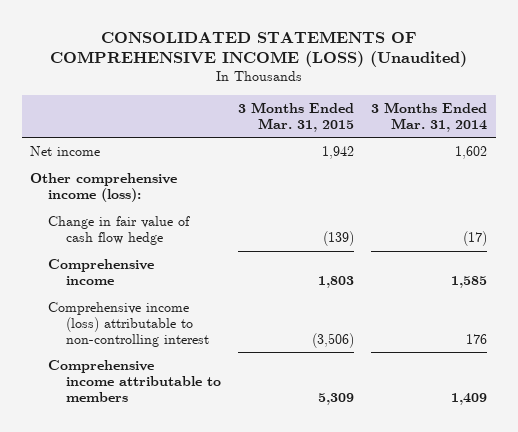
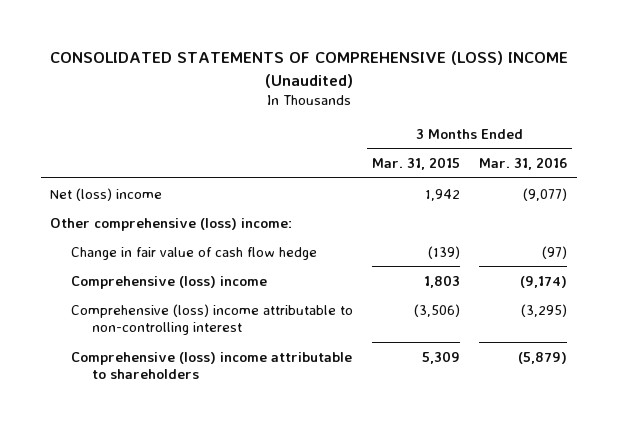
- CONSOLIDATED STATEMENTS OF COMPREHENSIVE INCOME (LOSS) (Unaudited)
+ CONSOLIDATED STATEMENTS OF COMPREHENSIVE (LOSS) INCOME (Unaudited)
- | 3 Months Ended Mar. 31, 2015 | 3 Months Ended Mar. 31, 2014
+ | 3 Months Ended Mar. 31, 2015 | 3 Months Ended Mar. 31, 2016
- Net income | 1,942 | 1,602
- Other comprehensive income (loss):
+ Net (loss) income | 1,942 | (9,077)
+ Other comprehensive (loss) income:
- Comprehensive income | 1,803 | 1,585
- Comprehensive income (loss) attributable to non-controlling interest | (3,506) | 176
- Comprehensive income attributable to members | 5,309 | 1,409
+ Comprehensive (loss) income | 1,803 | (9,174)
+ Comprehensive (loss) income attributable to non-controlling interest | (3,506) | (3,295)
+ Comprehensive (loss) income attributable to shareholders | 5,309 | (5,879)

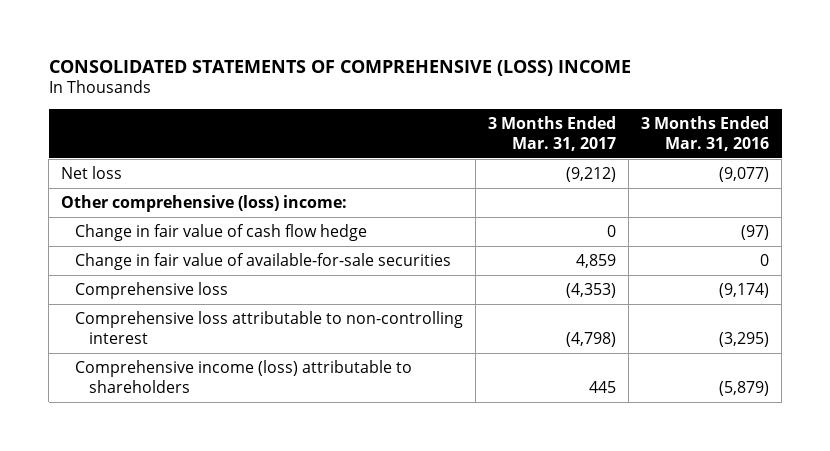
- CONSOLIDATED STATEMENTS OF COMPREHENSIVE (LOSS) INCOME (Unaudited)
+ CONSOLIDATED STATEMENTS OF COMPREHENSIVE (LOSS) INCOME
- | 3 Months Ended Mar. 31, 2015 | 3 Months Ended Mar. 31, 2016
+ | 3 Months Ended Mar. 31, 2017 | 3 Months Ended Mar. 31, 2016
- Net (loss) income | 1,942 | (9,077)
+ Net loss | (9,212) | (9,077)
- Comprehensive (loss) income | 1,803 | (9,174)
- Comprehensive (loss) income attributable to non-controlling interest | (3,506) | (3,295)
- Comprehensive (loss) income attributable to shareholders | 5,309 | (5,879)
+ Change in fair value of available-for-sale securities | 4,859 | 0
+ Comprehensive loss | (4,353) | (9,174)
+ Comprehensive loss attributable to non-controlling interest | (4,798) | (3,295)
+ Comprehensive income (loss) attributable to shareholders | 445 | (5,879)

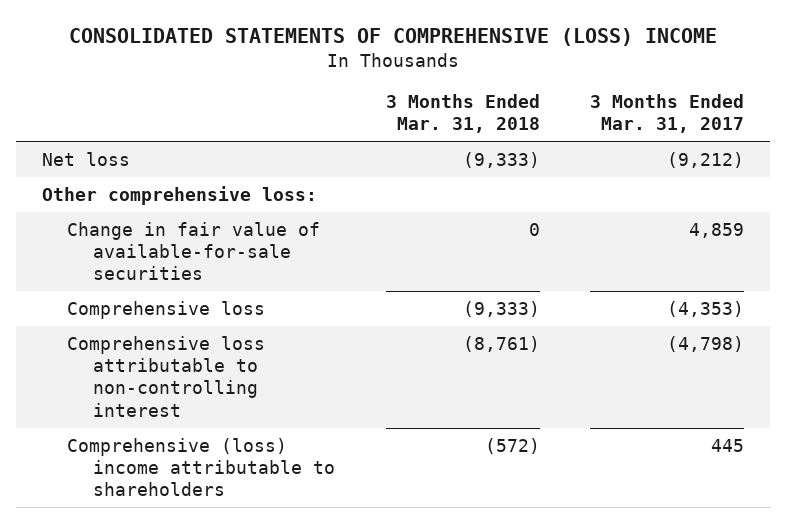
- | 3 Months Ended Mar. 31, 2017 | 3 Months Ended Mar. 31, 2016
+ | 3 Months Ended Mar. 31, 2018 | 3 Months Ended Mar. 31, 2017
- Other comprehensive (loss) income:
- Change in fair value of cash flow hedge | 0 | (97)
+ Other comprehensive loss:
- Comprehensive income (loss) attributable to shareholders | 445 | (5,879)
+ Comprehensive (loss) income attributable to shareholders | (572) | 445

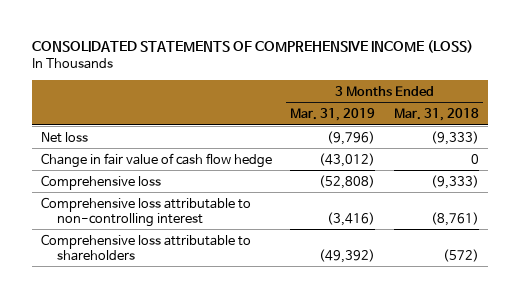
- CONSOLIDATED STATEMENTS OF COMPREHENSIVE (LOSS) INCOME
+ CONSOLIDATED STATEMENTS OF COMPREHENSIVE INCOME (LOSS)
- | 3 Months Ended Mar. 31, 2018 | 3 Months Ended Mar. 31, 2017
+ | 3 Months Ended Mar. 31, 2019 | 3 Months Ended Mar. 31, 2018
- Other comprehensive loss:
- Change in fair value of available-for-sale securities | 0 | 4,859
+ Change in fair value of cash flow hedge | (43,012) | 0
- Comprehensive (loss) income attributable to shareholders | (572) | 445
+ Comprehensive loss attributable to shareholders | (49,392) | (572)

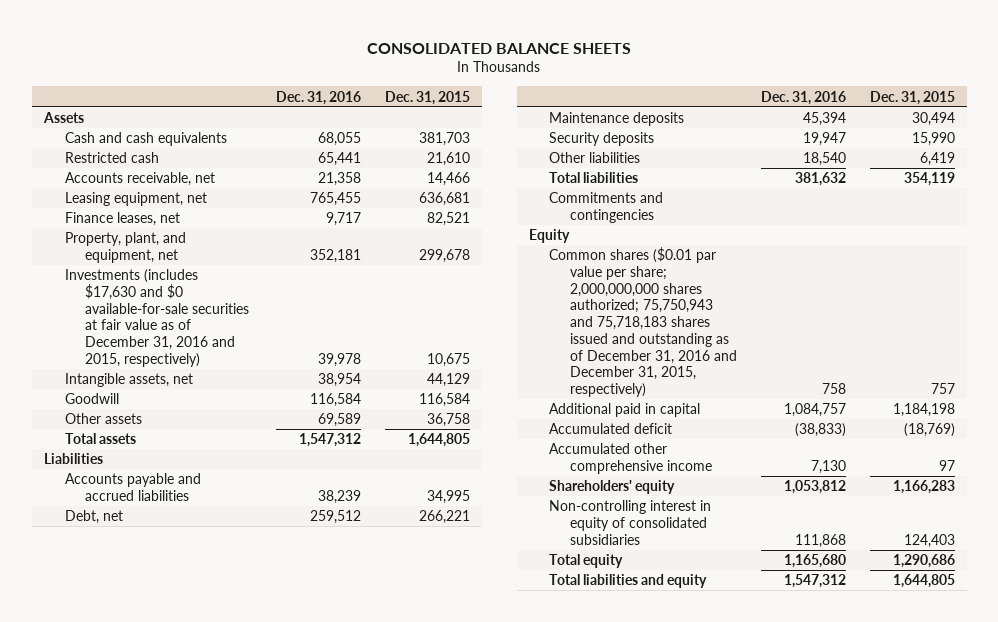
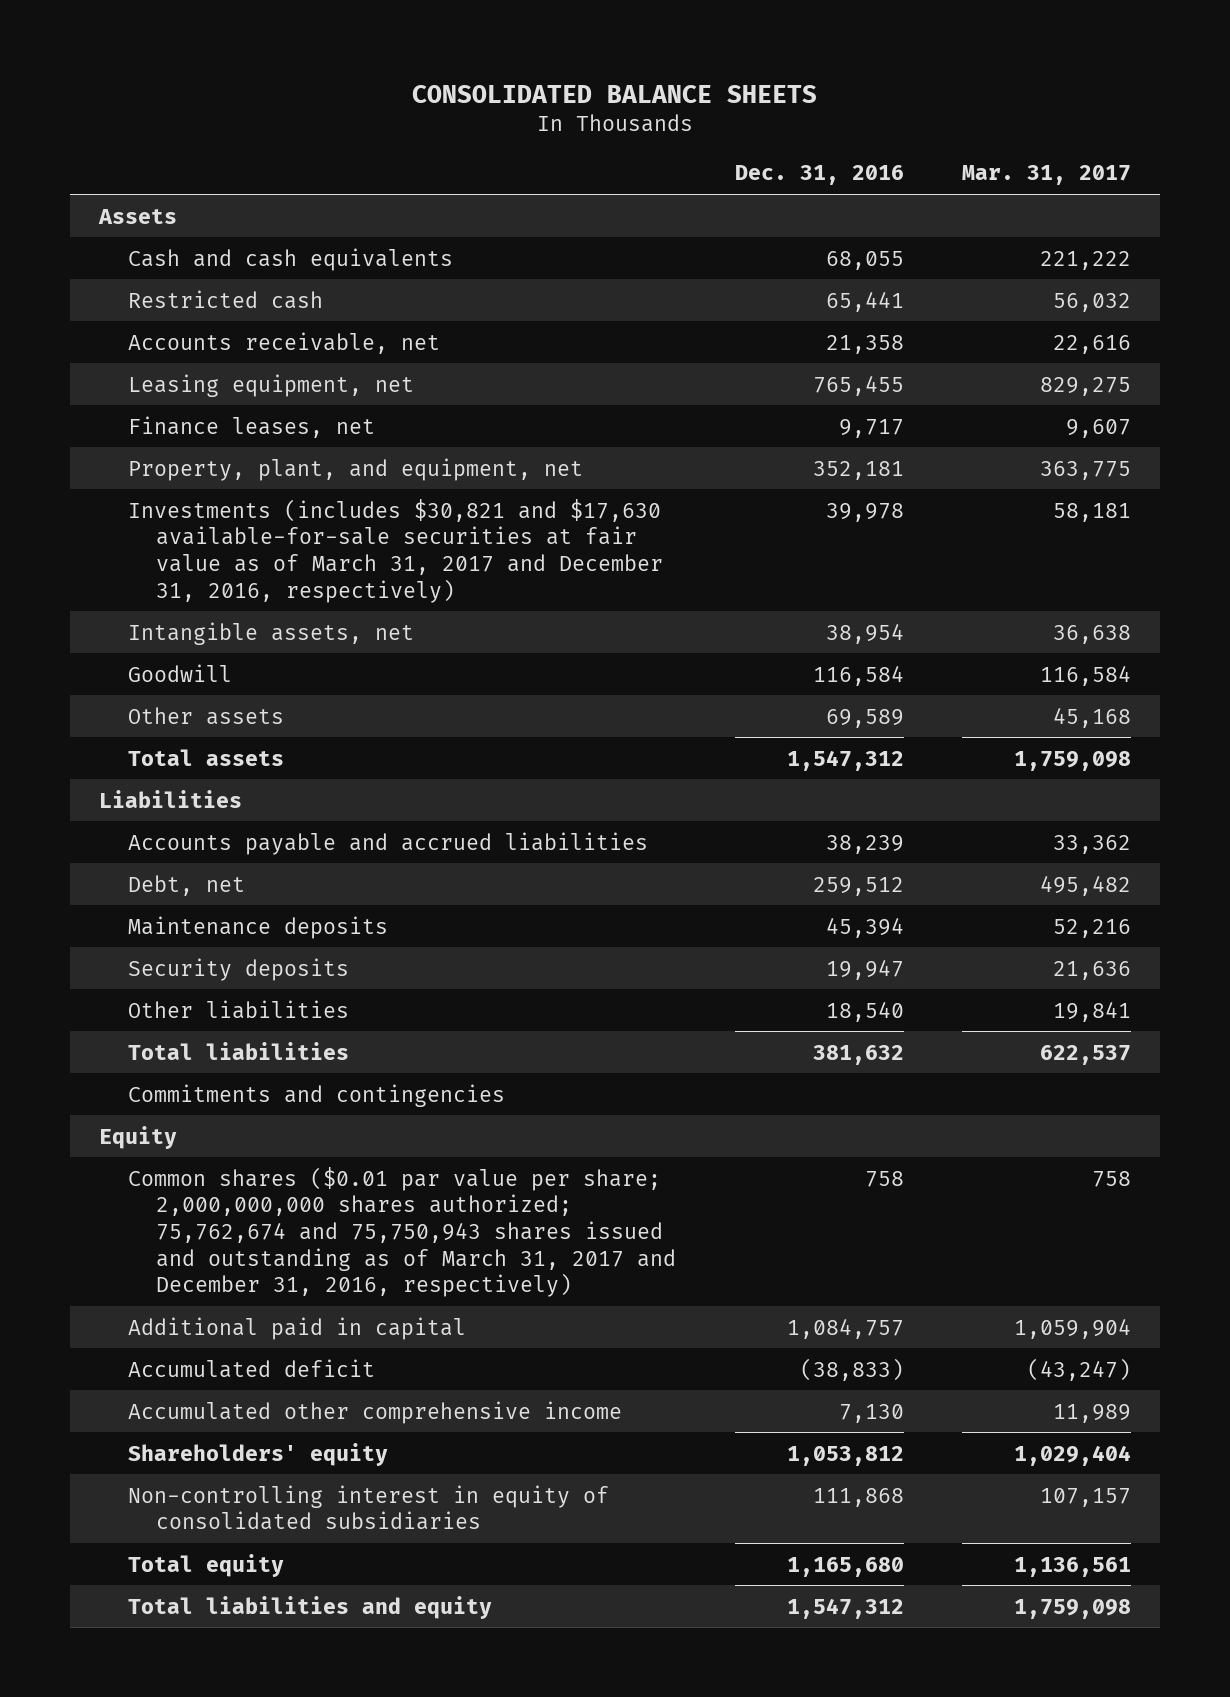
- | Dec. 31, 2016 | Dec. 31, 2015
+ | Dec. 31, 2016 | Mar. 31, 2017
- Investments (includes $17,630 and $0 available-for-sale securities at fair value as of December 31, 2016 and 2015, respectively) | 39,978 | 10,675
+ Investments (includes $30,821 and $17,630 available-for-sale securities at fair value as of March 31, 2017 and December 31, 2016, respectively) | 39,978 | 58,181
- Common shares ($0.01 par value per share; 2,000,000,000 shares authorized; 75,750,943 and 75,718,183 shares issued and outstanding as of December 31, 2016 and December 31, 2015, respectively) | 758 | 757
+ Common shares ($0.01 par value per share; 2,000,000,000 shares authorized; 75,762,674 and 75,750,943 shares issued and outstanding as of March 31, 2017 and December 31, 2016, respectively) | 758 | 758

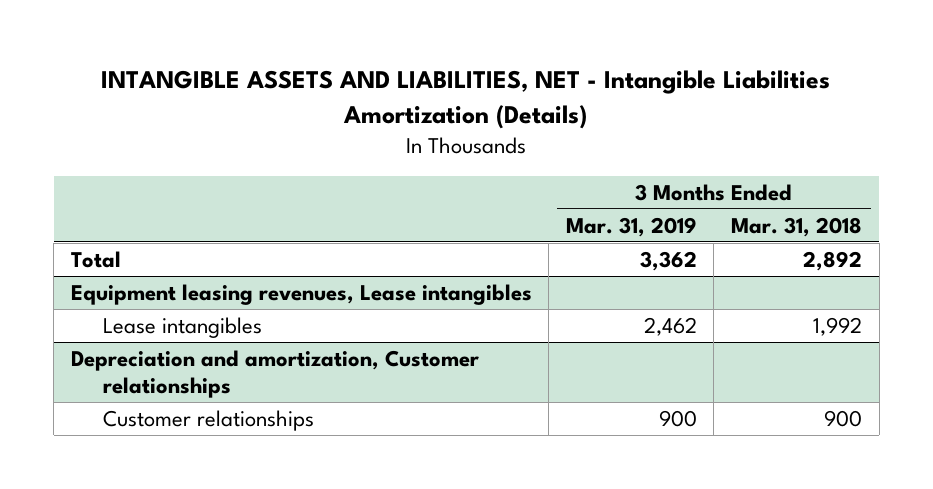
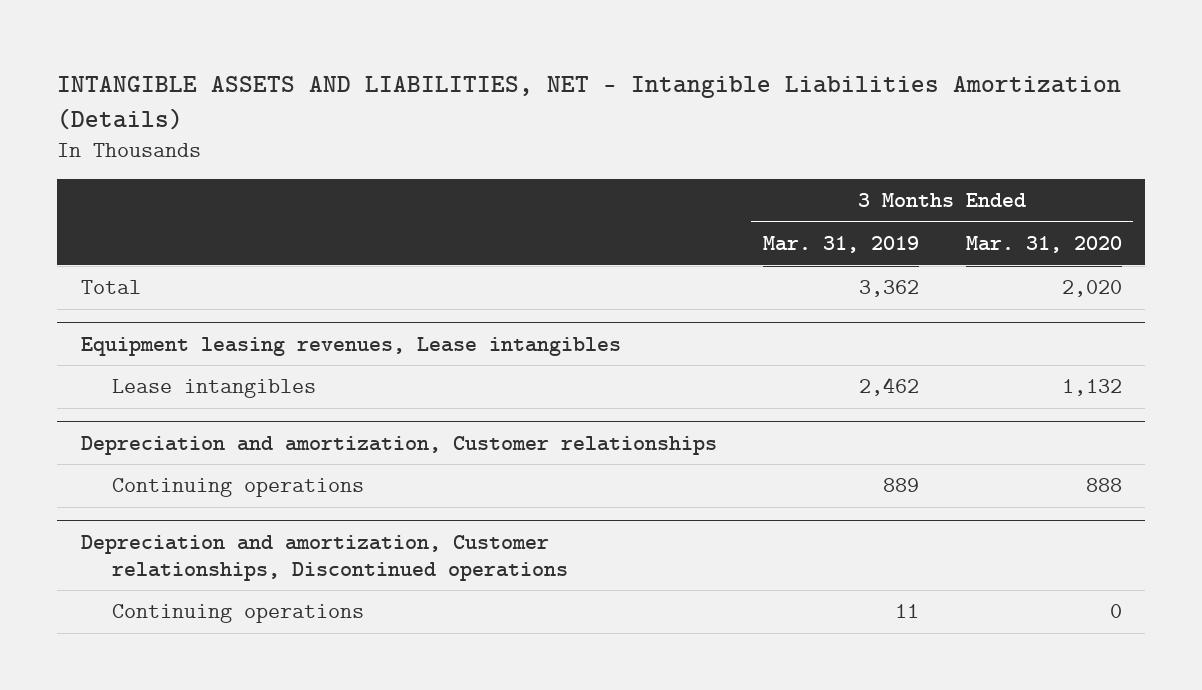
- | 3 Months Ended Mar. 31, 2019 | 3 Months Ended Mar. 31, 2018
+ | 3 Months Ended Mar. 31, 2019 | 3 Months Ended Mar. 31, 2020
@ Depreciation and amortization, Customer relationships
- Customer relationships | 900 | 900
+ Continuing operations | 889 | 888
+ Depreciation and amortization, Customer relationships, Discontinued operations
+ Continuing operations | 11 | 0

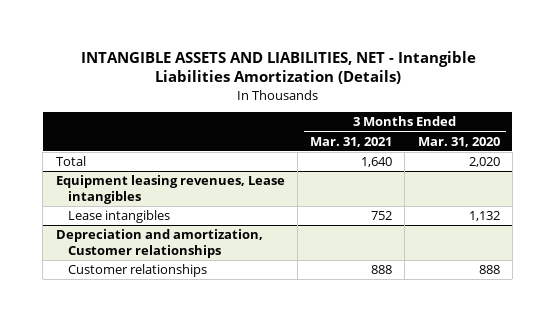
- | 3 Months Ended Mar. 31, 2019 | 3 Months Ended Mar. 31, 2020
+ | 3 Months Ended Mar. 31, 2021 | 3 Months Ended Mar. 31, 2020
@ Depreciation and amortization, Customer relationships
- Continuing operations | 889 | 888
- Depreciation and amortization, Customer relationships, Discontinued operations
- Continuing operations | 11 | 0
@ Depreciation and amortization, Customer relationships
+ Customer relationships | 888 | 888

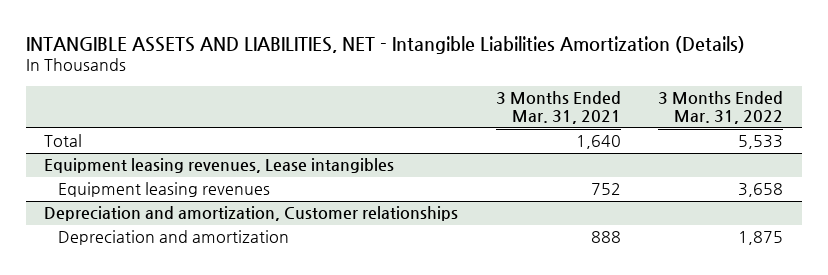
- | 3 Months Ended Mar. 31, 2021 | 3 Months Ended Mar. 31, 2020
+ | 3 Months Ended Mar. 31, 2021 | 3 Months Ended Mar. 31, 2022
@ Equipment leasing revenues, Lease intangibles
- Lease intangibles | 752 | 1,132
+ Equipment leasing revenues | 752 | 3,658
@ Depreciation and amortization, Customer relationships
- Customer relationships | 888 | 888
+ Depreciation and amortization | 888 | 1,875

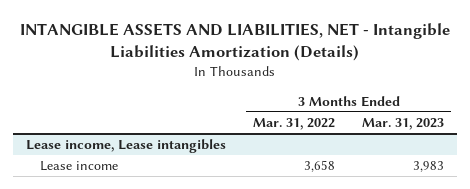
- | 3 Months Ended Mar. 31, 2021 | 3 Months Ended Mar. 31, 2022
+ | 3 Months Ended Mar. 31, 2022 | 3 Months Ended Mar. 31, 2023
- Total | 1,640 | 5,533
- Equipment leasing revenues, Lease intangibles
- Equipment leasing revenues | 752 | 3,658
- Depreciation and amortization, Customer relationships
- Depreciation and amortization | 888 | 1,875
+ Lease income, Lease intangibles
+ Lease income | 3,658 | 3,983

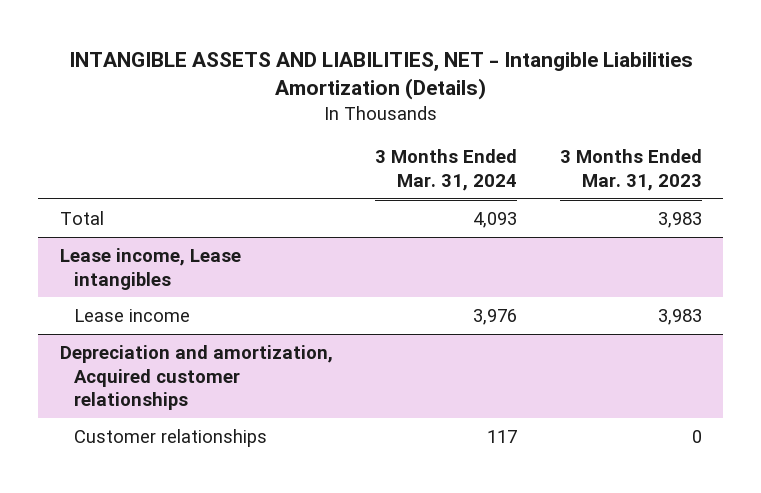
- | 3 Months Ended Mar. 31, 2022 | 3 Months Ended Mar. 31, 2023
+ | 3 Months Ended Mar. 31, 2024 | 3 Months Ended Mar. 31, 2023
+ Total | 4,093 | 3,983
+ Depreciation and amortization, Acquired customer relationships
+ Customer relationships | 117 | 0

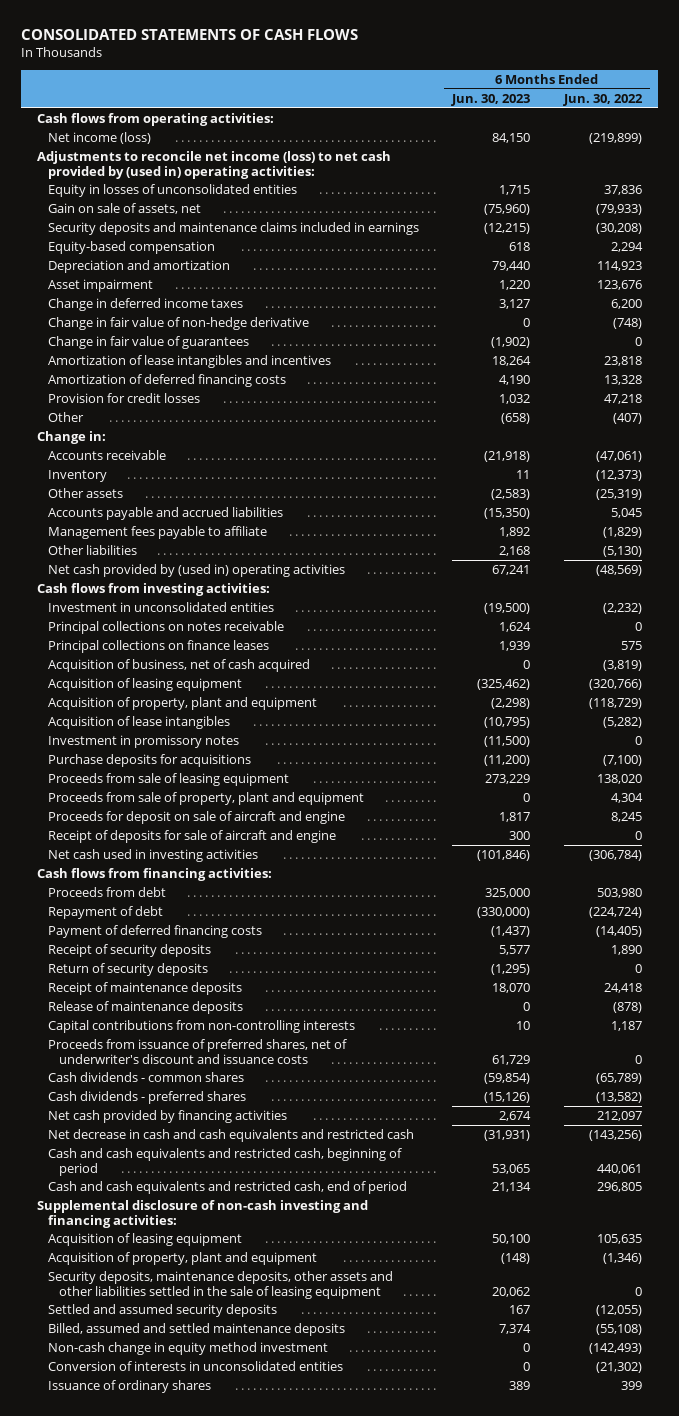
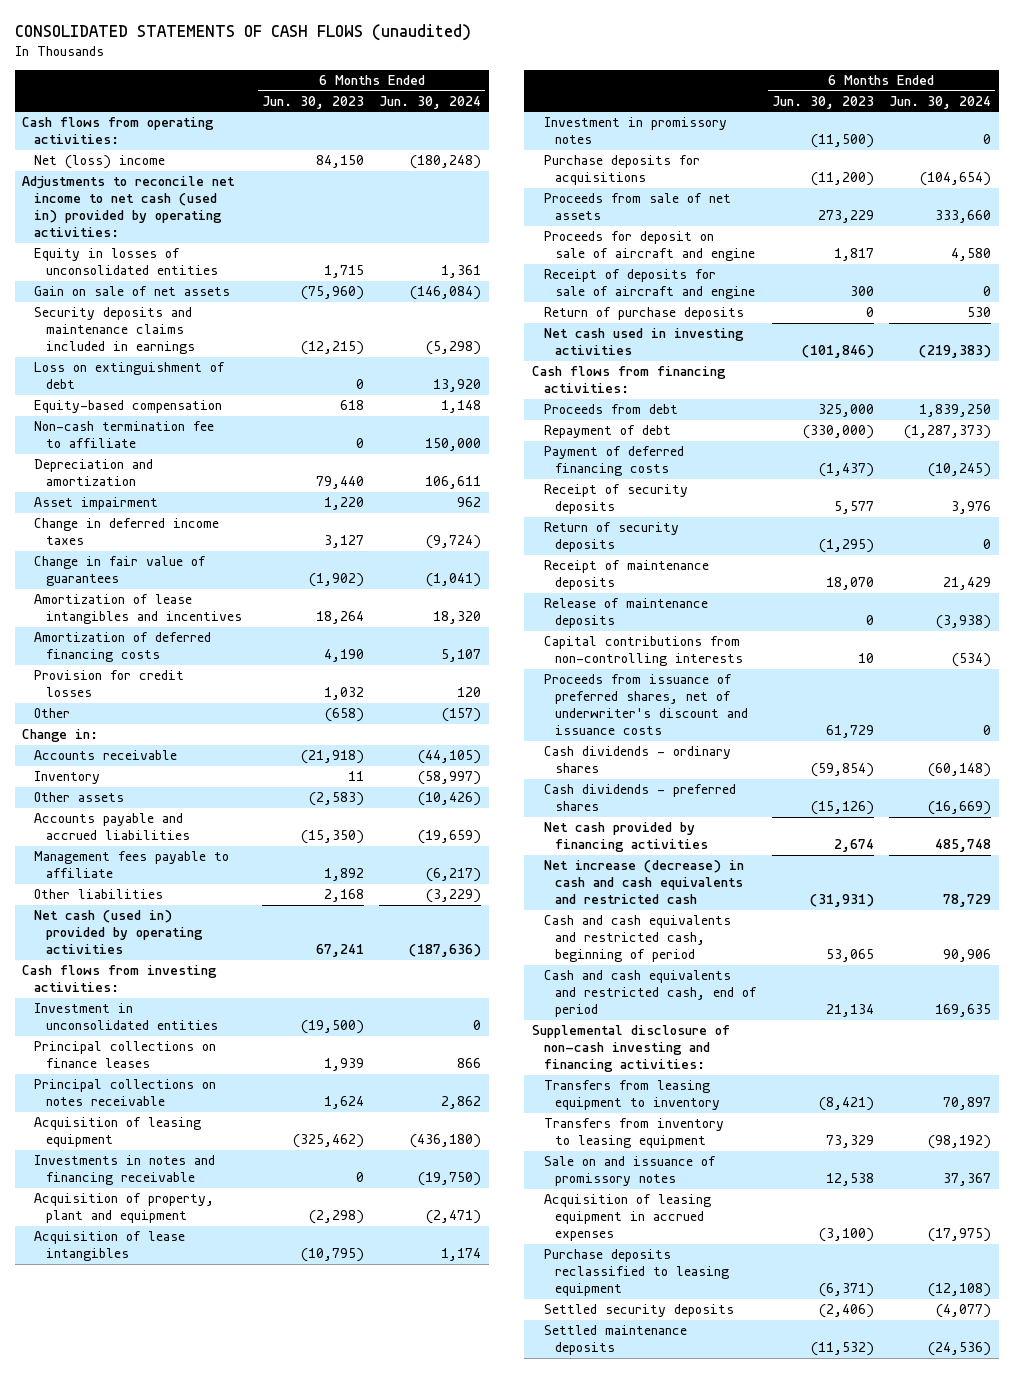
- CONSOLIDATED STATEMENTS OF CASH FLOWS
+ CONSOLIDATED STATEMENTS OF CASH FLOWS (unaudited)
- | 6 Months Ended Jun. 30, 2023 | 6 Months Ended Jun. 30, 2022
+ | 6 Months Ended Jun. 30, 2023 | 6 Months Ended Jun. 30, 2024
- Net income (loss) | 84,150 | (219,899)
- Adjustments to reconcile net income (loss) to net cash provided by (used in) operating activities:
+ Net (loss) income | 84,150 | (180,248)
+ Adjustments to reconcile net income to net cash (used in) provided by operating activities:
- Gain on sale of assets, net | (75,960) | (79,933)
+ Gain on sale of net assets | (75,960) | (146,084)
+ Loss on extinguishment of debt | 0 | 13,920
+ Non-cash termination fee to affiliate | 0 | 150,000
- Change in fair value of non-hedge derivative | 0 | (748)
- Net cash provided by (used in) operating activities | 67,241 | (48,569)
+ Net cash (used in) provided by operating activities | 67,241 | (187,636)
- Acquisition of business, net of cash acquired | 0 | (3,819)
moved down: Principal collections on notes receivable | 1,624 | 2,862
+ Investments in notes and financing receivable | 0 | (19,750)
- Proceeds from sale of leasing equipment | 273,229 | 138,020
- Proceeds from sale of property, plant and equipment | 0 | 4,304
+ Proceeds from sale of net assets | 273,229 | 333,660
+ Return of purchase deposits | 0 | 530
- Cash dividends - common shares | (59,854) | (65,789)
+ Cash dividends - ordinary shares | (59,854) | (60,148)
- Net decrease in cash and cash equivalents and restricted cash | (31,931) | (143,256)
+ Net increase (decrease) in cash and cash equivalents and restricted cash | (31,931) | 78,729
- Acquisition of leasing equipment | 50,100 | 105,635
- Acquisition of property, plant and equipment | (148) | (1,346)
- Security deposits, maintenance deposits, other assets and other liabilities settled in the sale of leasing equipment | 20,062 | 0
- Settled and assumed security deposits | 167 | (12,055)
- Billed, assumed and settled maintenance deposits | 7,374 | (55,108)
- Non-cash change in equity method investment | 0 | (142,493)
- Conversion of interests in unconsolidated entities | 0 | (21,302)
- Issuance of ordinary shares | 389 | 399
+ Transfers from leasing equipment to inventory | (8,421) | 70,897
+ Transfers from inventory to leasing equipment | 73,329 | (98,192)
+ Sale on and issuance of promissory notes | 12,538 | 37,367
+ Acquisition of leasing equipment in accrued expenses | (3,100) | (17,975)
+ Purchase deposits reclassified to leasing equipment | (6,371) | (12,108)
+ Settled security deposits | (2,406) | (4,077)
+ Settled maintenance deposits | (11,532) | (24,536)

